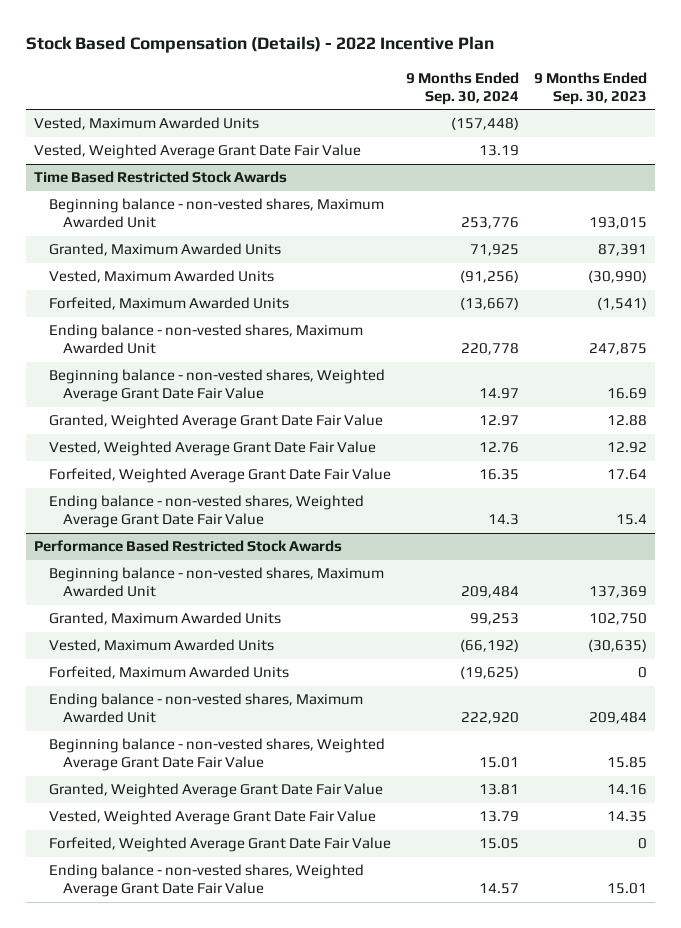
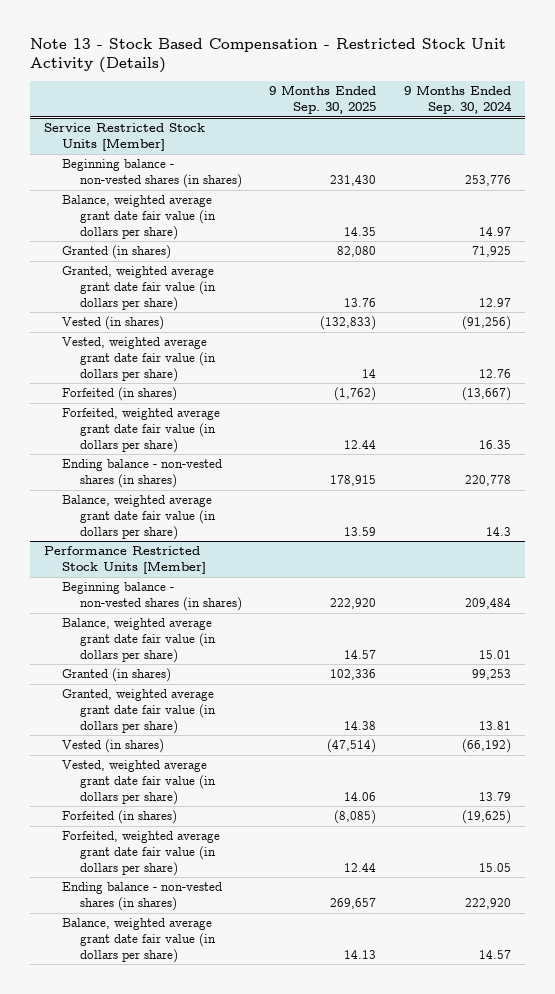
- Stock Based Compensation (Details) - 2022 Incentive Plan
+ Note 13 - Stock Based Compensation - Restricted Stock Unit Activity (Details)
- | 9 Months Ended Sep. 30, 2024 | 9 Months Ended Sep. 30, 2023
+ | 9 Months Ended Sep. 30, 2025 | 9 Months Ended Sep. 30, 2024
- Vested, Maximum Awarded Units | (157,448) |
- Vested, Weighted Average Grant Date Fair Value | 13.19 |
- Time Based Restricted Stock Awards
- Beginning balance - non-vested shares, Maximum Awarded Unit | 253,776 | 193,015
- Granted, Maximum Awarded Units | 71,925 | 87,391
- Vested, Maximum Awarded Units | (91,256) | (30,990)
- Forfeited, Maximum Awarded Units | (13,667) | (1,541)
- Ending balance - non-vested shares, Maximum Awarded Unit | 220,778 | 247,875
- Beginning balance - non-vested shares, Weighted Average Grant Date Fair Value | 14.97 | 16.69
- Granted, Weighted Average Grant Date Fair Value | 12.97 | 12.88
- Vested, Weighted Average Grant Date Fair Value | 12.76 | 12.92
- Forfeited, Weighted Average Grant Date Fair Value | 16.35 | 17.64
- Ending balance - non-vested shares, Weighted Average Grant Date Fair Value | 14.3 | 15.4
- Performance Based Restricted Stock Awards
- Beginning balance - non-vested shares, Maximum Awarded Unit | 209,484 | 137,369
- Granted, Maximum Awarded Units | 99,253 | 102,750
- Vested, Maximum Awarded Units | (66,192) | (30,635)
- Forfeited, Maximum Awarded Units | (19,625) | 0
- Ending balance - non-vested shares, Maximum Awarded Unit | 222,920 | 209,484
- Beginning balance - non-vested shares, Weighted Average Grant Date Fair Value | 15.01 | 15.85
- Granted, Weighted Average Grant Date Fair Value | 13.81 | 14.16
- Vested, Weighted Average Grant Date Fair Value | 13.79 | 14.35
- Forfeited, Weighted Average Grant Date Fair Value | 15.05 | 0
- Ending balance - non-vested shares, Weighted Average Grant Date Fair Value | 14.57 | 15.01
+ Service Restricted Stock Units [Member]
+ Beginning balance - non-vested shares (in shares) | 231,430 | 253,776
+ Balance, weighted average grant date fair value (in dollars per share) | 14.35 | 14.97
+ Granted (in shares) | 82,080 | 71,925
+ Granted, weighted average grant date fair value (in dollars per share) | 13.76 | 12.97
+ Vested (in shares) | (132,833) | (91,256)
+ Vested, weighted average grant date fair value (in dollars per share) | 14 | 12.76
+ Forfeited (in shares) | (1,762) | (13,667)
+ Forfeited, weighted average grant date fair value (in dollars per share) | 12.44 | 16.35
+ Ending balance - non-vested shares (in shares) | 178,915 | 220,778
+ Balance, weighted average grant date fair value (in dollars per share) | 13.59 | 14.3
+ Performance Restricted Stock Units [Member]
+ Beginning balance - non-vested shares (in shares) | 222,920 | 209,484
+ Balance, weighted average grant date fair value (in dollars per share) | 14.57 | 15.01
+ Granted (in shares) | 102,336 | 99,253
+ Granted, weighted average grant date fair value (in dollars per share) | 14.38 | 13.81
+ Vested (in shares) | (47,514) | (66,192)
+ Vested, weighted average grant date fair value (in dollars per share) | 14.06 | 13.79
+ Forfeited (in shares) | (8,085) | (19,625)
+ Forfeited, weighted average grant date fair value (in dollars per share) | 12.44 | 15.05
+ Ending balance - non-vested shares (in shares) | 269,657 | 222,920
+ Balance, weighted average grant date fair value (in dollars per share) | 14.13 | 14.57

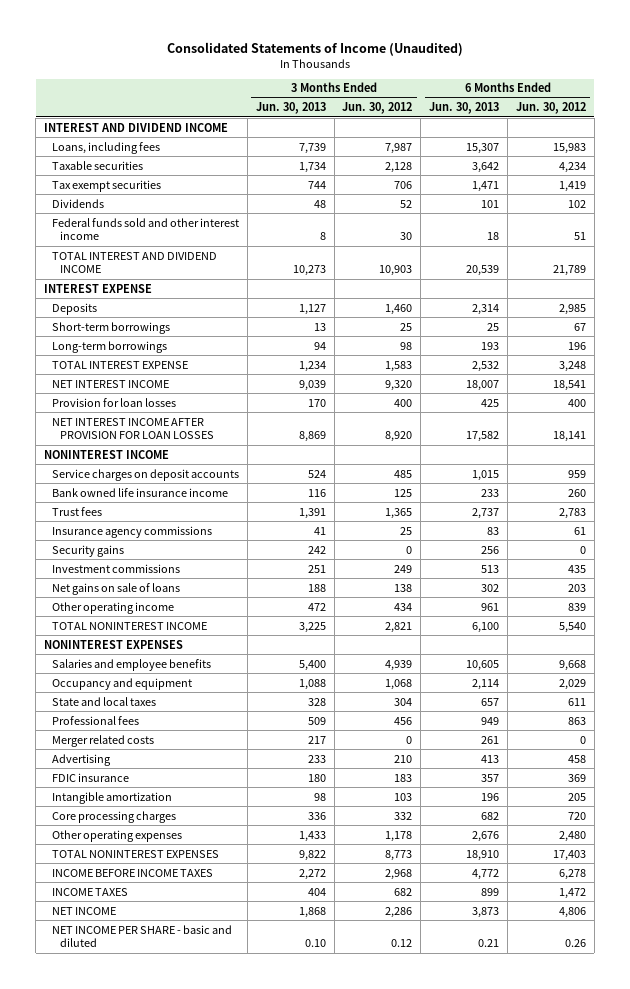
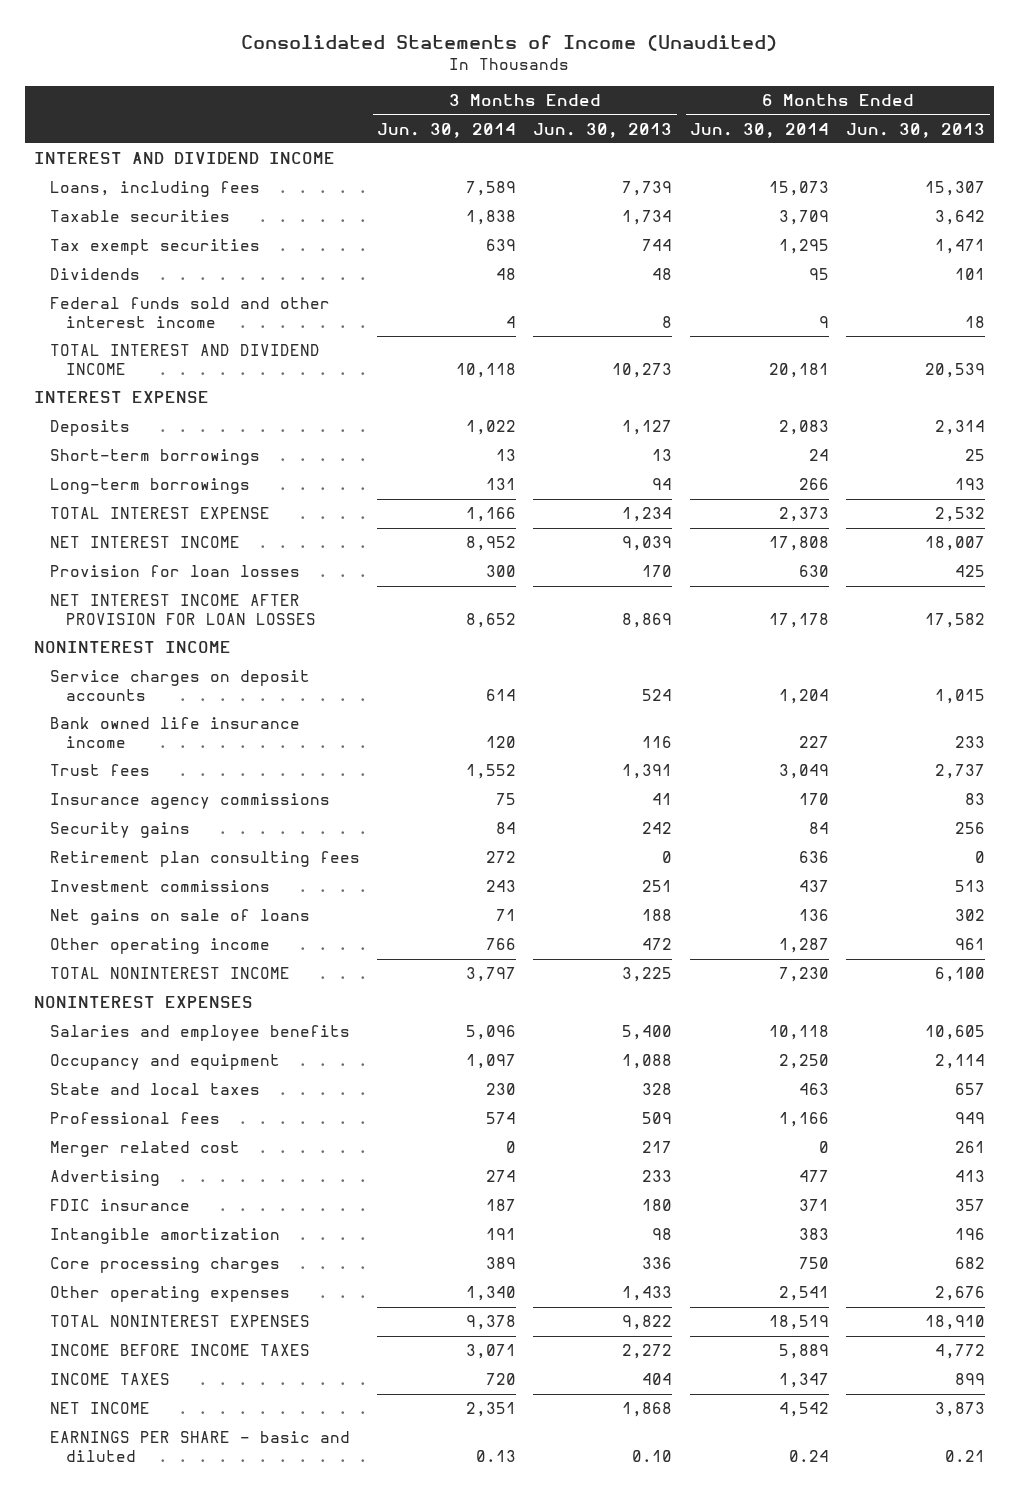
- | 3 Months Ended Jun. 30, 2013 | 3 Months Ended Jun. 30, 2012 | 6 Months Ended Jun. 30, 2013 | 6 Months Ended Jun. 30, 2012
+ | 3 Months Ended Jun. 30, 2014 | 3 Months Ended Jun. 30, 2013 | 6 Months Ended Jun. 30, 2014 | 6 Months Ended Jun. 30, 2013
+ Retirement plan consulting fees | 272 | 0 | 636 | 0
- Merger related costs | 217 | 0 | 261 | 0
+ Merger related cost | 0 | 217 | 0 | 261
- NET INCOME PER SHARE - basic and diluted | 0.10 | 0.12 | 0.21 | 0.26
+ EARNINGS PER SHARE - basic and diluted | 0.13 | 0.10 | 0.24 | 0.21

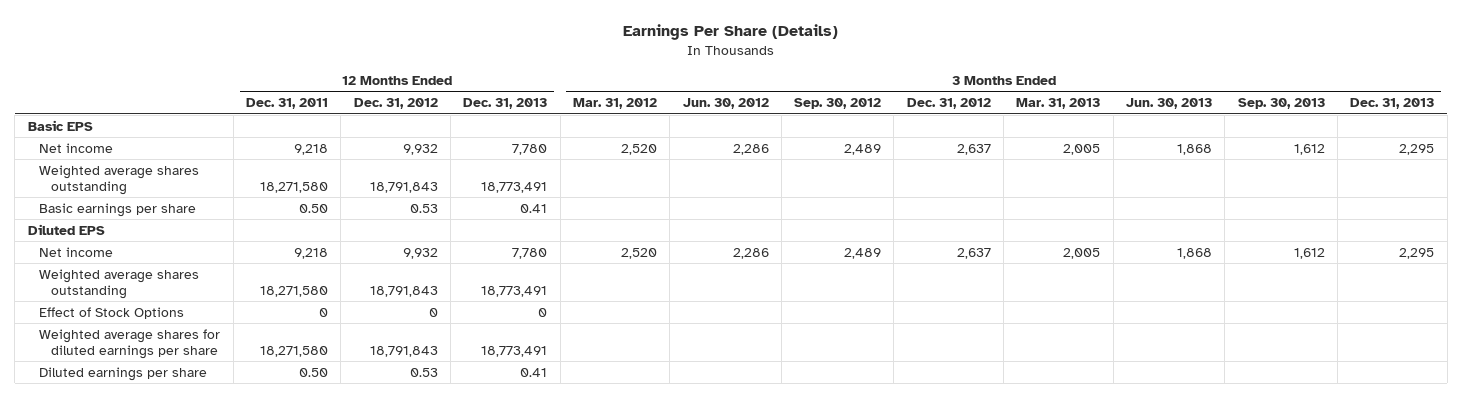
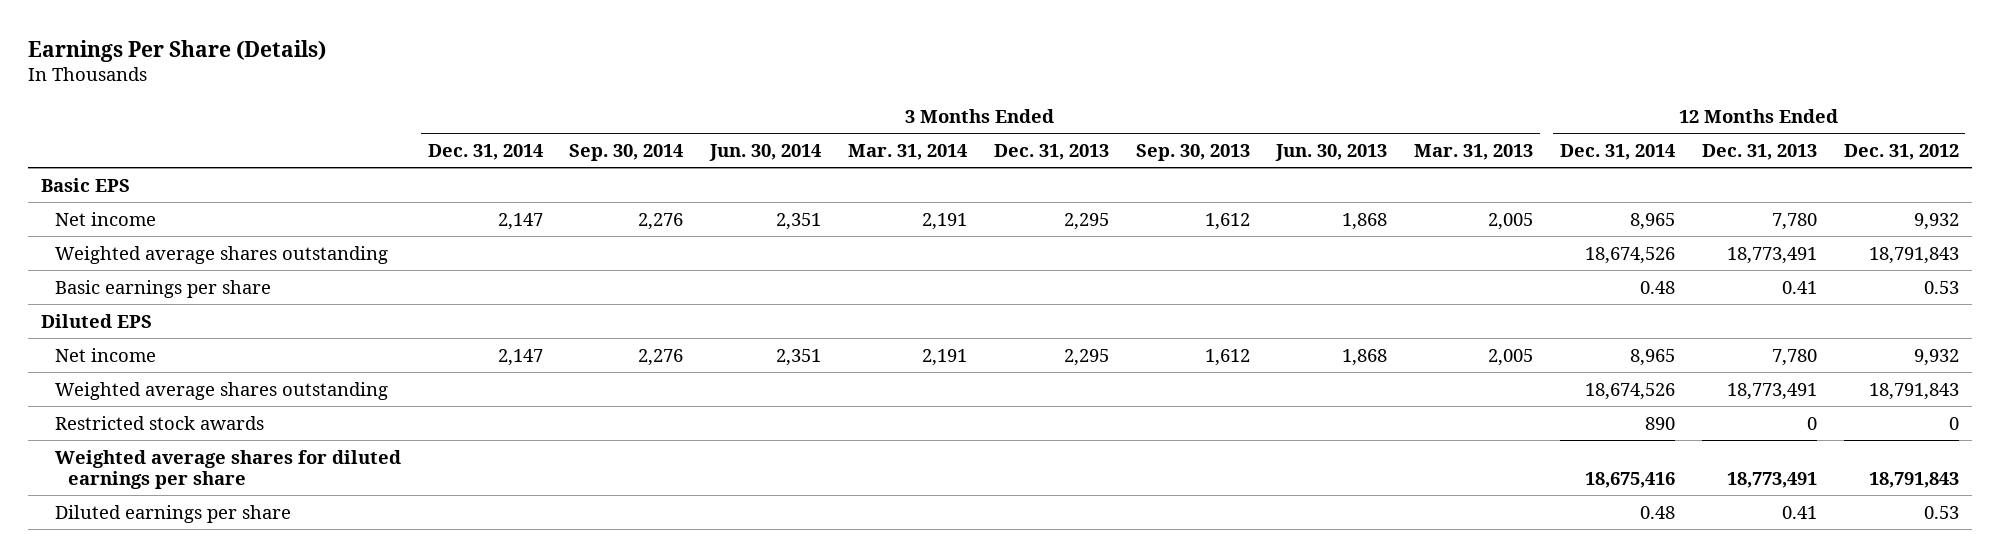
- | 12 Months Ended Dec. 31, 2011 | 12 Months Ended Dec. 31, 2012 | 12 Months Ended Dec. 31, 2013 | 3 Months Ended Mar. 31, 2012 | 3 Months Ended Jun. 30, 2012 | 3 Months Ended Sep. 30, 2012 | 3 Months Ended Dec. 31, 2012 | 3 Months Ended Mar. 31, 2013 | 3 Months Ended Jun. 30, 2013 | 3 Months Ended Sep. 30, 2013 | 3 Months Ended Dec. 31, 2013
+ | 3 Months Ended Dec. 31, 2014 | 3 Months Ended Sep. 30, 2014 | 3 Months Ended Jun. 30, 2014 | 3 Months Ended Mar. 31, 2014 | 3 Months Ended Dec. 31, 2013 | 3 Months Ended Sep. 30, 2013 | 3 Months Ended Jun. 30, 2013 | 3 Months Ended Mar. 31, 2013 | 12 Months Ended Dec. 31, 2014 | 12 Months Ended Dec. 31, 2013 | 12 Months Ended Dec. 31, 2012
- Effect of Stock Options | 0 | 0 | 0 | | | | | | | |
+ Restricted stock awards | | | | | | | | | 890 | 0 | 0

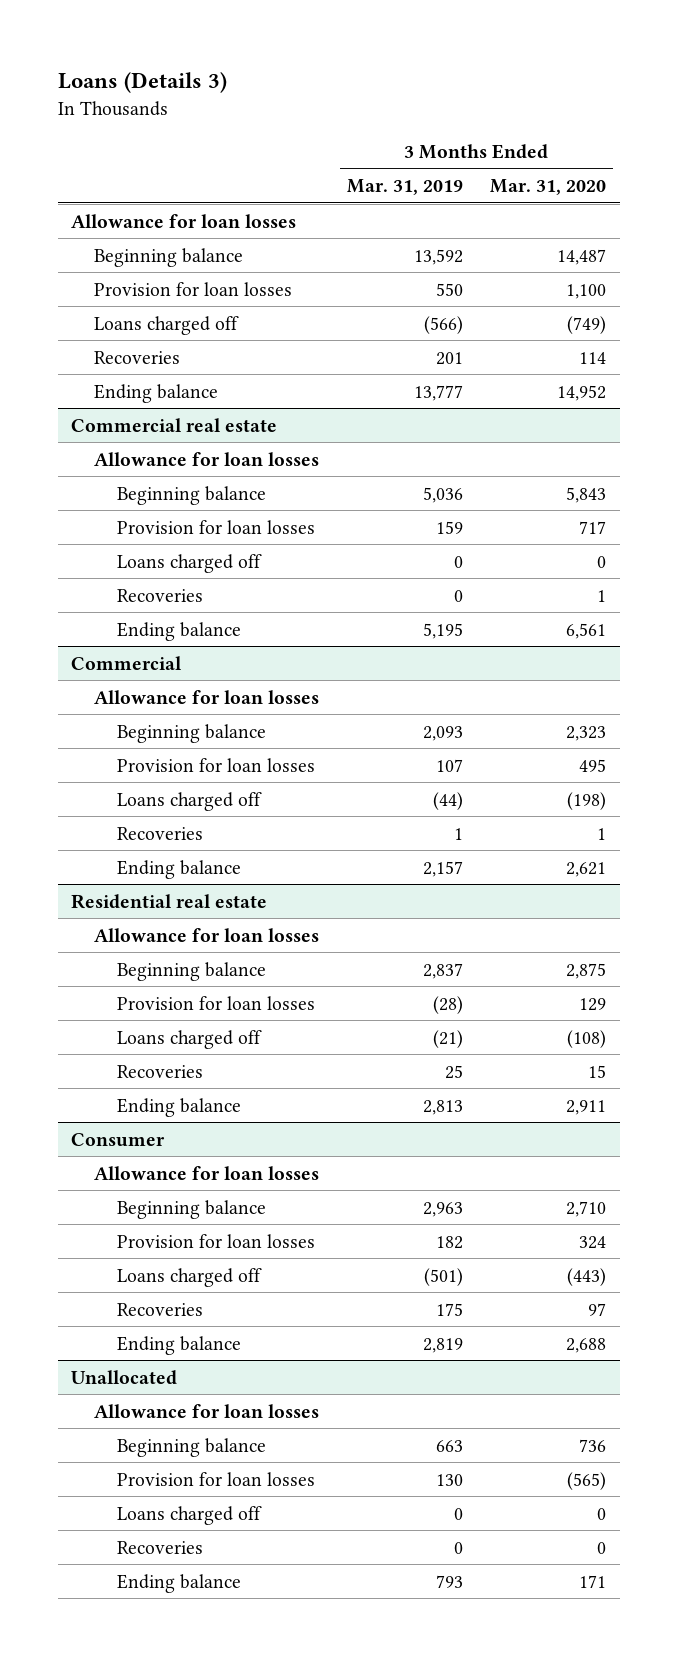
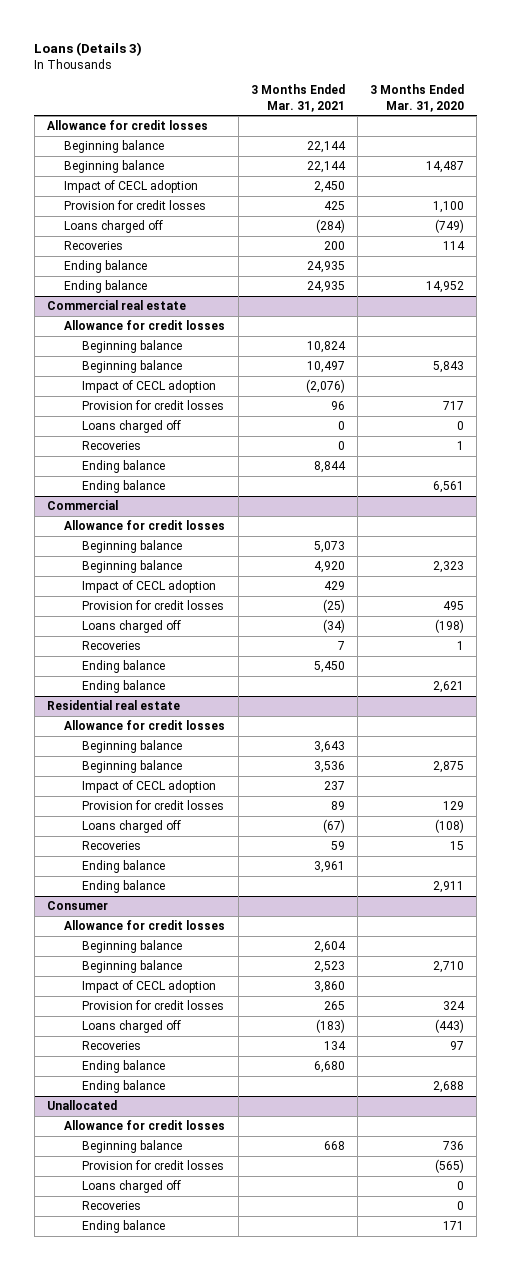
- | 3 Months Ended Mar. 31, 2019 | 3 Months Ended Mar. 31, 2020
+ | 3 Months Ended Mar. 31, 2021 | 3 Months Ended Mar. 31, 2020
- Allowance for loan losses
+ Allowance for credit losses
+ Beginning balance | 22,144 |
- Provision for loan losses | 550 | 1,100
+ Impact of CECL adoption | 2,450 |
+ Provision for credit losses | 425 | 1,100
+ Ending balance | 24,935 |
@ Commercial real estate
- Allowance for loan losses
+ Allowance for credit losses
+ Beginning balance | 10,824 |
- Provision for loan losses | 159 | 717
+ Impact of CECL adoption | (2,076) |
+ Provision for credit losses | 96 | 717
+ Ending balance | 8,844 |
@ Commercial
- Allowance for loan losses
+ Allowance for credit losses
+ Beginning balance | 5,073 |
- Provision for loan losses | 107 | 495
+ Impact of CECL adoption | 429 |
+ Provision for credit losses | (25) | 495
+ Ending balance | 5,450 |
@ Residential real estate
- Allowance for loan losses
+ Allowance for credit losses
+ Beginning balance | 3,643 |
- Provision for loan losses | (28) | 129
+ Impact of CECL adoption | 237 |
+ Provision for credit losses | 89 | 129
+ Ending balance | 3,961 |
@ Consumer
- Allowance for loan losses
+ Allowance for credit losses
+ Beginning balance | 2,604 |
- Provision for loan losses | 182 | 324
+ Impact of CECL adoption | 3,860 |
+ Provision for credit losses | 265 | 324
+ Ending balance | 6,680 |
@ Unallocated
- Allowance for loan losses
+ Allowance for credit losses
- Provision for loan losses | 130 | (565)
+ Provision for credit losses | | (565)

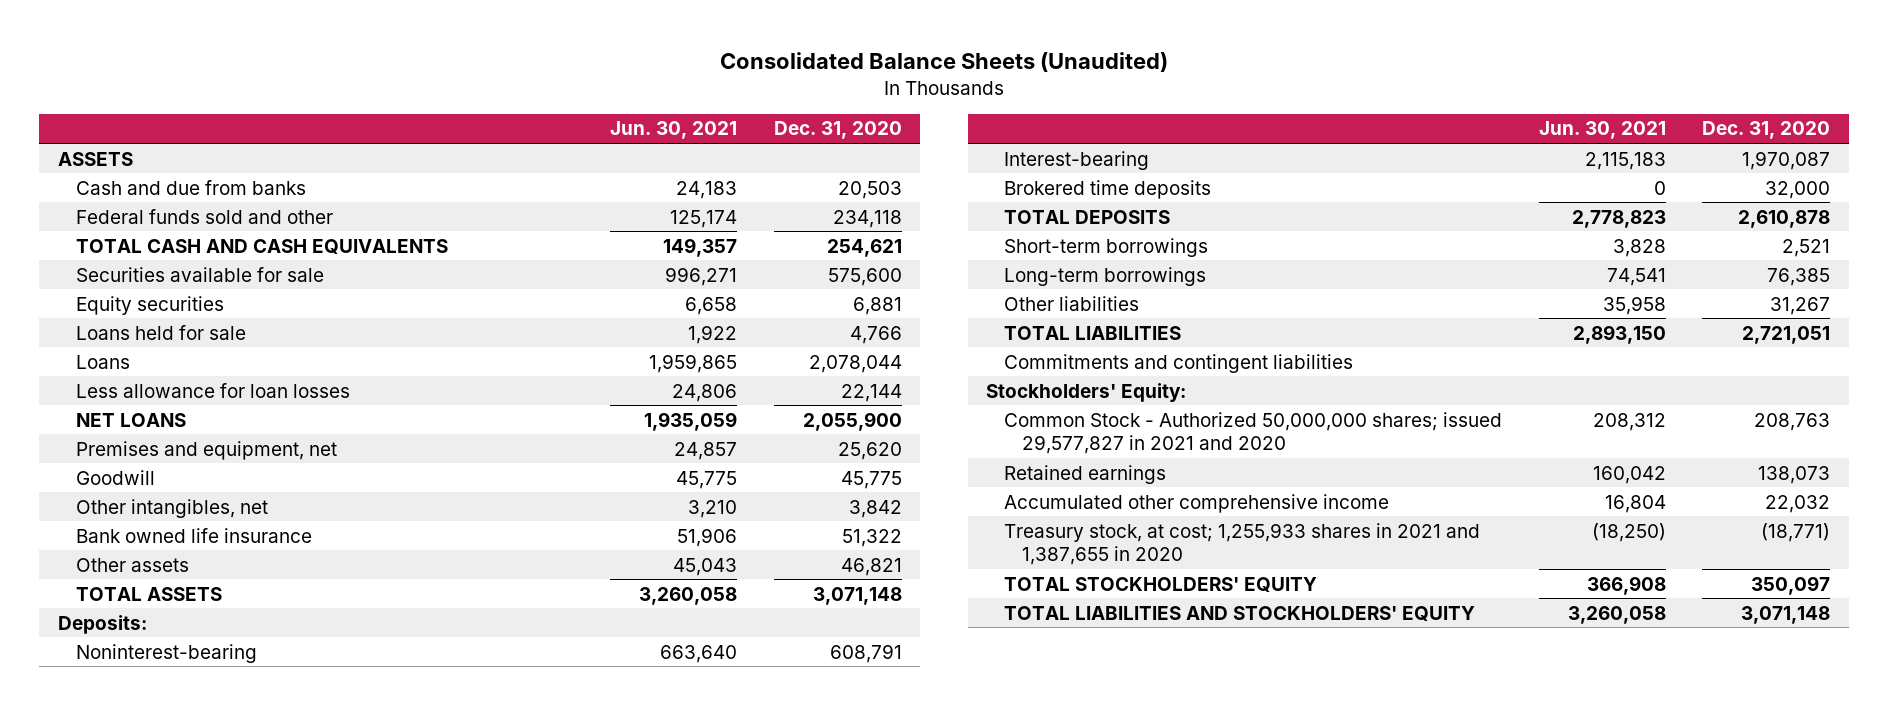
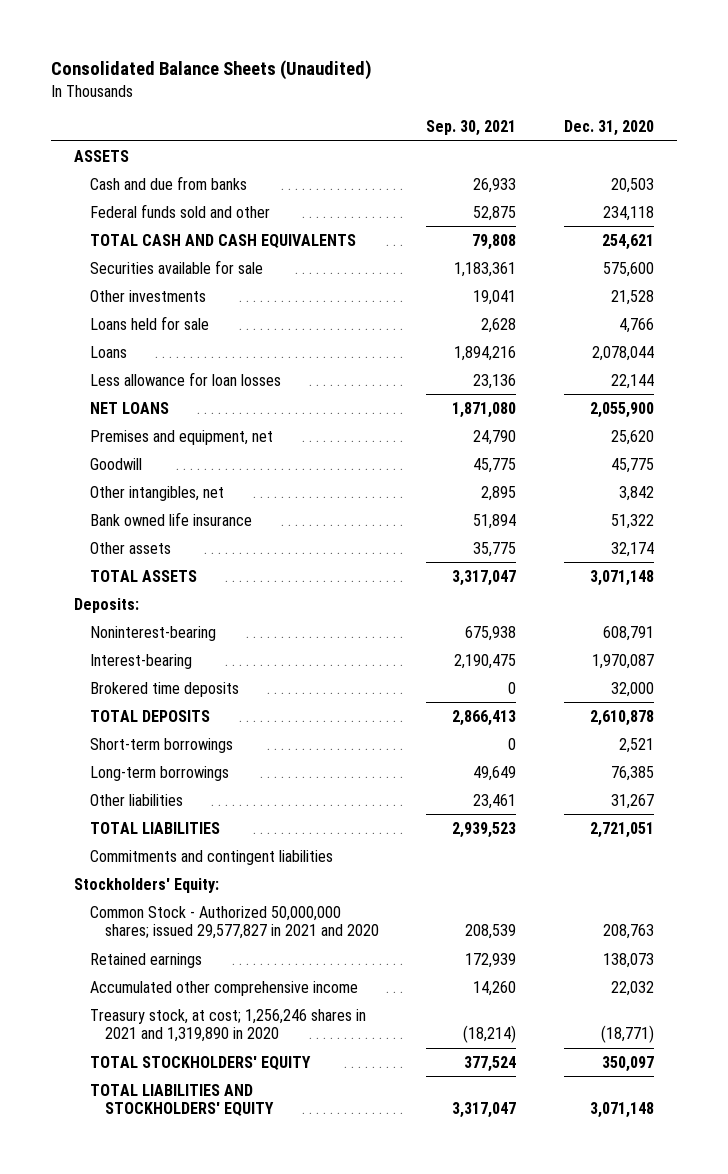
- | Jun. 30, 2021 | Dec. 31, 2020
+ | Sep. 30, 2021 | Dec. 31, 2020
- Equity securities | 6,658 | 6,881
+ Other investments | 19,041 | 21,528
- Other assets | 45,043 | 46,821
+ Other assets | 35,775 | 32,174
- Treasury stock, at cost; 1,255,933 shares in 2021 and 1,387,655 in 2020 | (18,250) | (18,771)
+ Treasury stock, at cost; 1,256,246 shares in 2021 and 1,319,890 in 2020 | (18,214) | (18,771)

